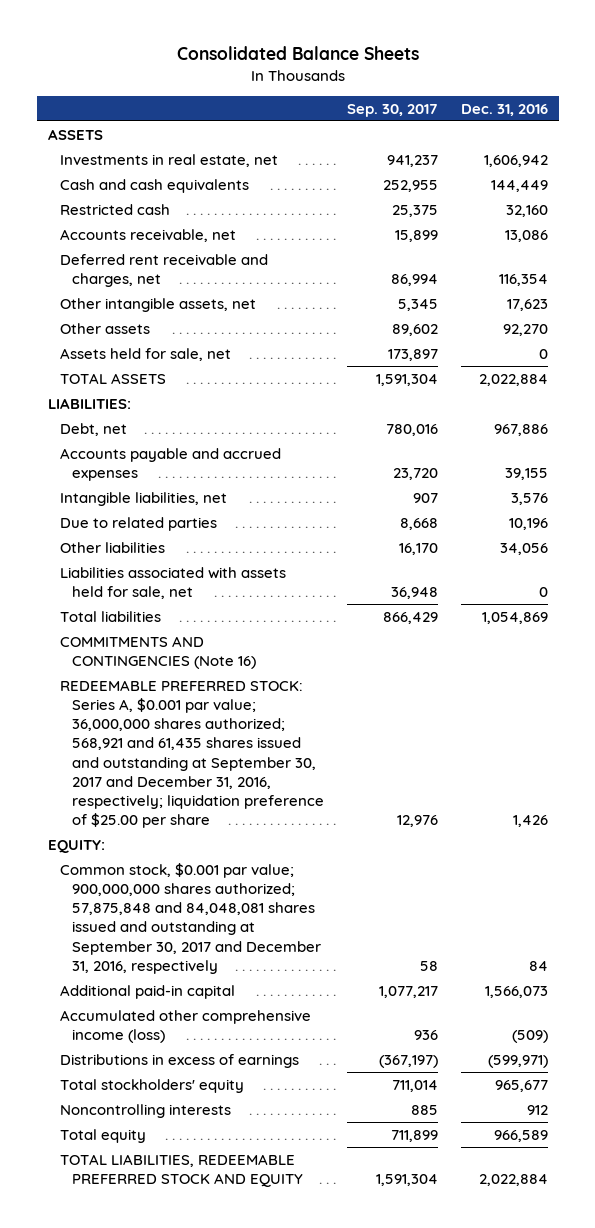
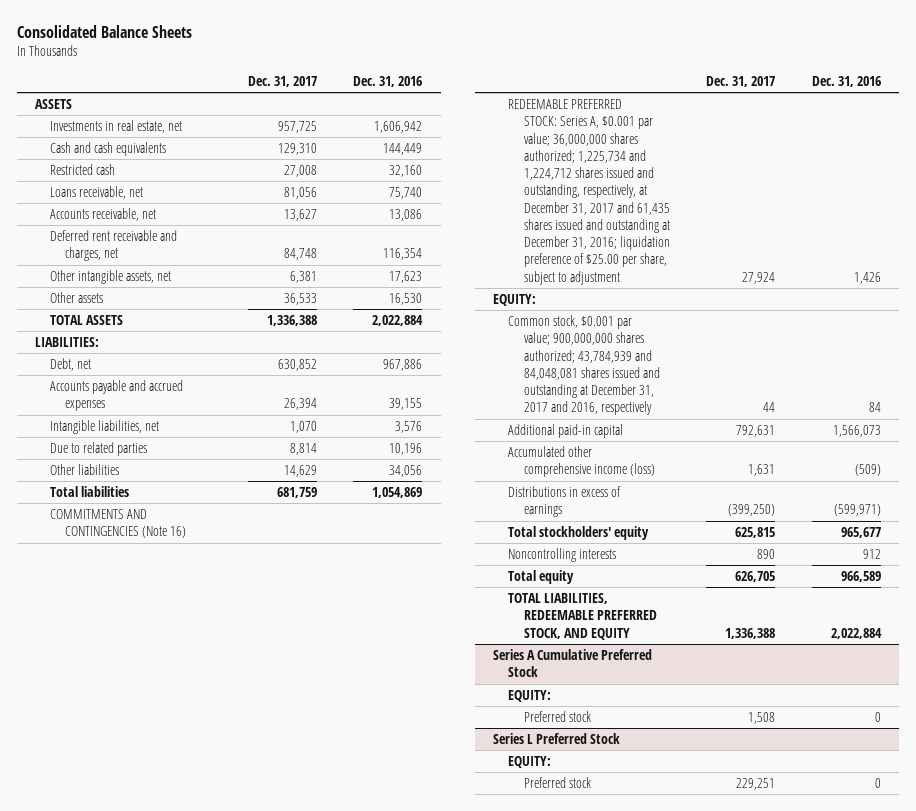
- | Sep. 30, 2017 | Dec. 31, 2016
+ | Dec. 31, 2017 | Dec. 31, 2016
+ Loans receivable, net | 81,056 | 75,740
- Other assets | 89,602 | 92,270
- Assets held for sale, net | 173,897 | 0
+ Other assets | 36,533 | 16,530
- Liabilities associated with assets held for sale, net | 36,948 | 0
- REDEEMABLE PREFERRED STOCK: Series A, $0.001 par value; 36,000,000 shares authorized; 568,921 and 61,435 shares issued and outstanding at September 30, 2017 and December 31, 2016, respectively; liquidation preference of $25.00 per share | 12,976 | 1,426
+ REDEEMABLE PREFERRED STOCK: Series A, $0.001 par value; 36,000,000 shares authorized; 1,225,734 and 1,224,712 shares issued and outstanding, respectively, at December 31, 2017 and 61,435 shares issued and outstanding at December 31, 2016; liquidation preference of $25.00 per share, subject to adjustment | 27,924 | 1,426
- Common stock, $0.001 par value; 900,000,000 shares authorized; 57,875,848 and 84,048,081 shares issued and outstanding at September 30, 2017 and December 31, 2016, respectively | 58 | 84
+ Common stock, $0.001 par value; 900,000,000 shares authorized; 43,784,939 and 84,048,081 shares issued and outstanding at December 31, 2017 and 2016, respectively | 44 | 84
- TOTAL LIABILITIES, REDEEMABLE PREFERRED STOCK AND EQUITY | 1,591,304 | 2,022,884
+ TOTAL LIABILITIES, REDEEMABLE PREFERRED STOCK, AND EQUITY | 1,336,388 | 2,022,884
+ Series A Cumulative Preferred Stock
+ EQUITY:
+ Preferred stock | 1,508 | 0
+ Series L Preferred Stock
+ EQUITY:
+ Preferred stock | 229,251 | 0

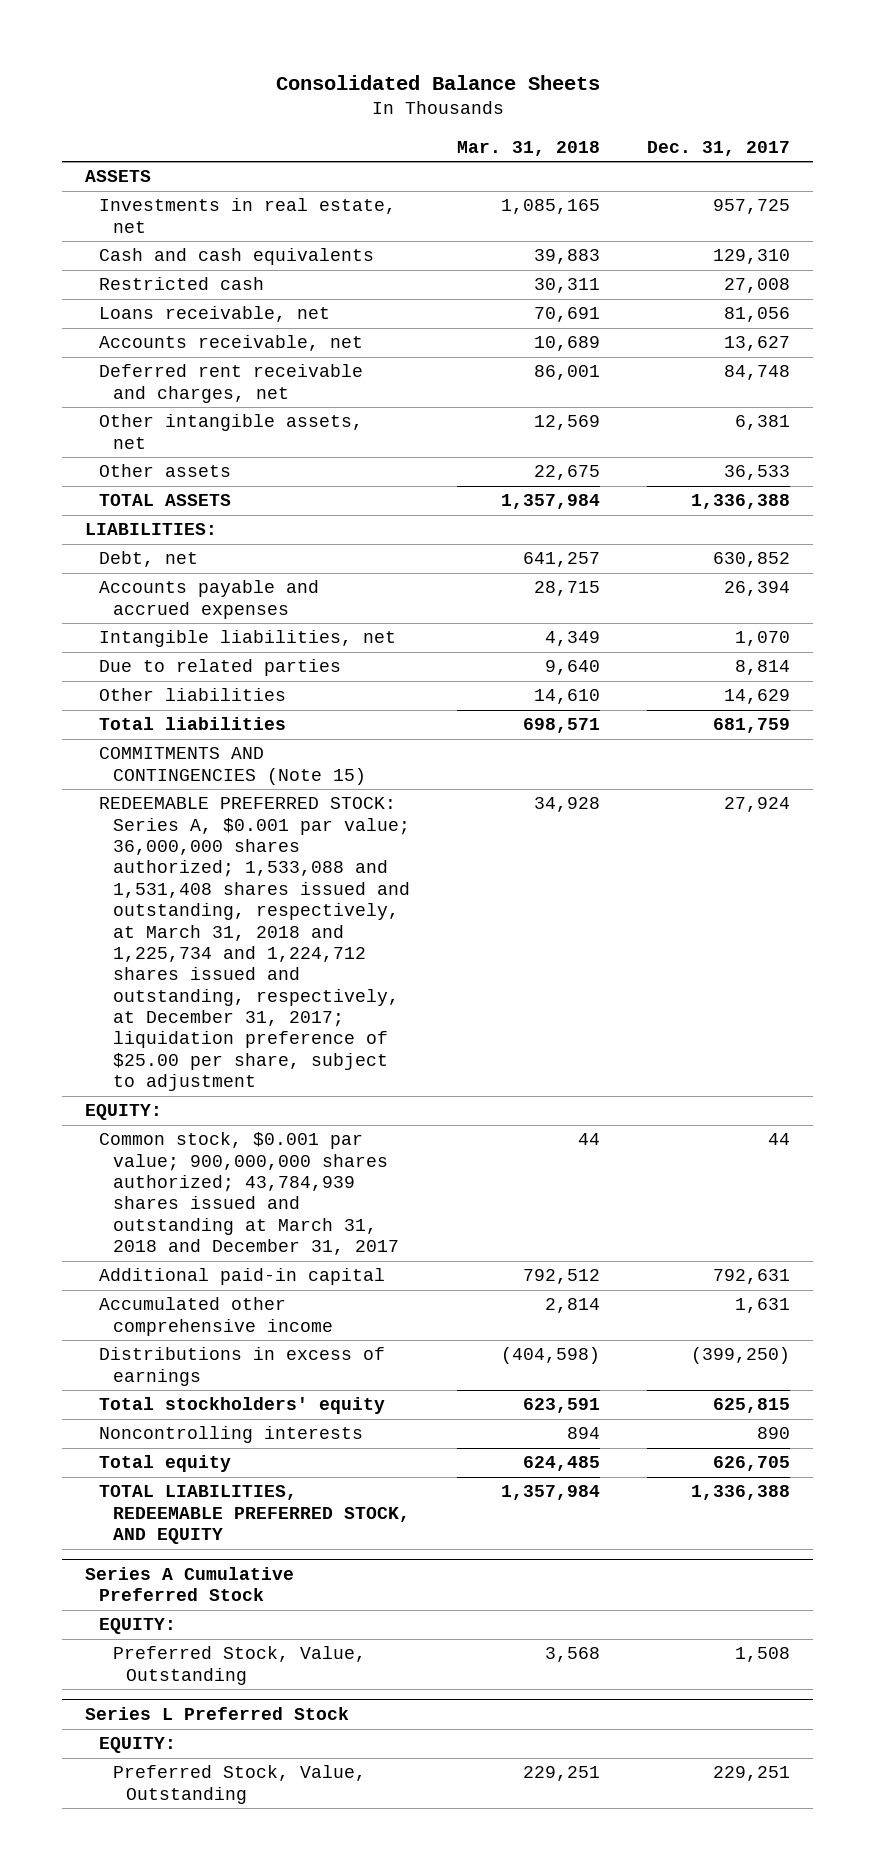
- | Dec. 31, 2017 | Dec. 31, 2016
+ | Mar. 31, 2018 | Dec. 31, 2017
- COMMITMENTS AND CONTINGENCIES (Note 16)
- REDEEMABLE PREFERRED STOCK: Series A, $0.001 par value; 36,000,000 shares authorized; 1,225,734 and 1,224,712 shares issued and outstanding, respectively, at December 31, 2017 and 61,435 shares issued and outstanding at December 31, 2016; liquidation preference of $25.00 per share, subject to adjustment | 27,924 | 1,426
+ COMMITMENTS AND CONTINGENCIES (Note 15)
+ REDEEMABLE PREFERRED STOCK: Series A, $0.001 par value; 36,000,000 shares authorized; 1,533,088 and 1,531,408 shares issued and outstanding, respectively, at March 31, 2018 and 1,225,734 and 1,224,712 shares issued and outstanding, respectively, at December 31, 2017; liquidation preference of $25.00 per share, subject to adjustment | 34,928 | 27,924
- Common stock, $0.001 par value; 900,000,000 shares authorized; 43,784,939 and 84,048,081 shares issued and outstanding at December 31, 2017 and 2016, respectively | 44 | 84
+ Common stock, $0.001 par value; 900,000,000 shares authorized; 43,784,939 shares issued and outstanding at March 31, 2018 and December 31, 2017 | 44 | 44
- Accumulated other comprehensive income (loss) | 1,631 | (509)
+ Accumulated other comprehensive income | 2,814 | 1,631
@ Series A Cumulative Preferred Stock
- Preferred stock | 1,508 | 0
+ Preferred Stock, Value, Outstanding | 3,568 | 1,508
@ Series L Preferred Stock
- Preferred stock | 229,251 | 0
+ Preferred Stock, Value, Outstanding | 229,251 | 229,251

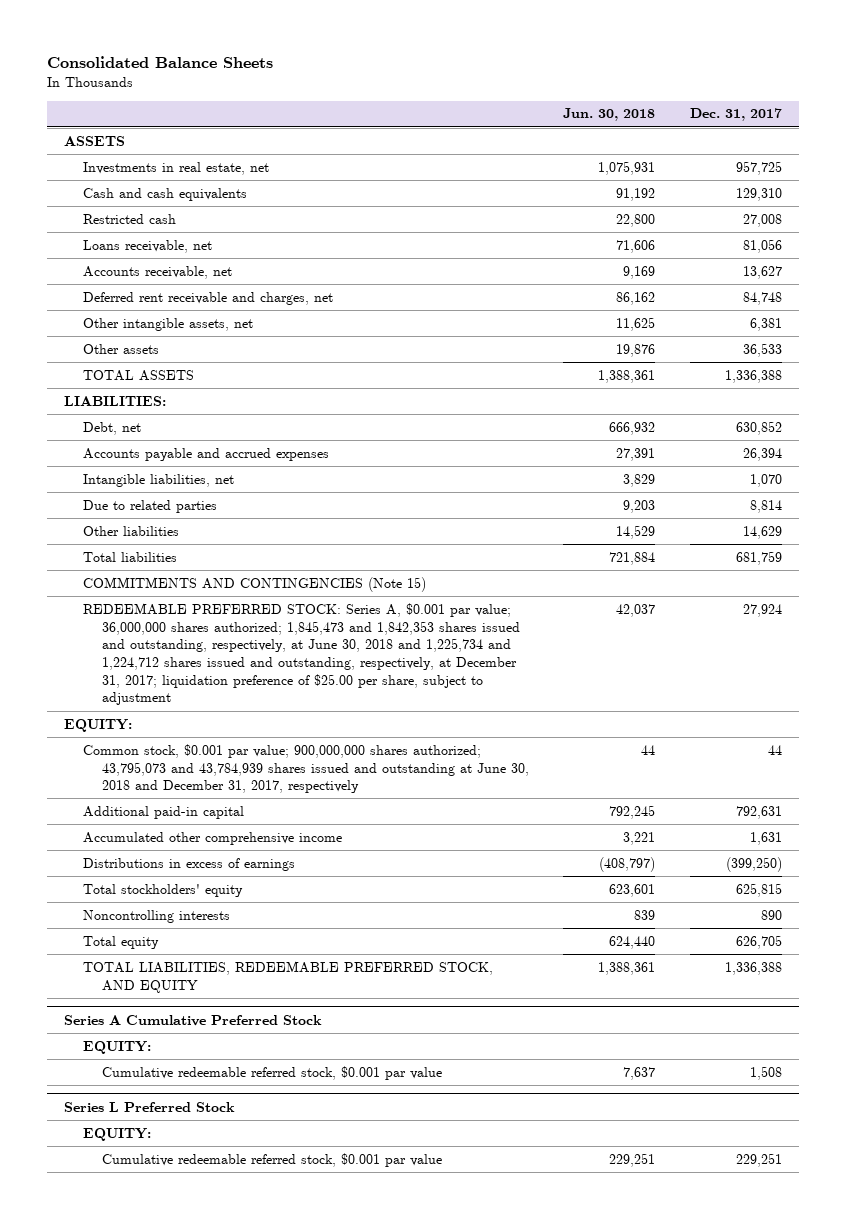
- | Mar. 31, 2018 | Dec. 31, 2017
+ | Jun. 30, 2018 | Dec. 31, 2017
- REDEEMABLE PREFERRED STOCK: Series A, $0.001 par value; 36,000,000 shares authorized; 1,533,088 and 1,531,408 shares issued and outstanding, respectively, at March 31, 2018 and 1,225,734 and 1,224,712 shares issued and outstanding, respectively, at December 31, 2017; liquidation preference of $25.00 per share, subject to adjustment | 34,928 | 27,924
+ REDEEMABLE PREFERRED STOCK: Series A, $0.001 par value; 36,000,000 shares authorized; 1,845,473 and 1,842,353 shares issued and outstanding, respectively, at June 30, 2018 and 1,225,734 and 1,224,712 shares issued and outstanding, respectively, at December 31, 2017; liquidation preference of $25.00 per share, subject to adjustment | 42,037 | 27,924
- Common stock, $0.001 par value; 900,000,000 shares authorized; 43,784,939 shares issued and outstanding at March 31, 2018 and December 31, 2017 | 44 | 44
+ Common stock, $0.001 par value; 900,000,000 shares authorized; 43,795,073 and 43,784,939 shares issued and outstanding at June 30, 2018 and December 31, 2017, respectively | 44 | 44
@ Series A Cumulative Preferred Stock
- Preferred Stock, Value, Outstanding | 3,568 | 1,508
+ Cumulative redeemable referred stock, $0.001 par value | 7,637 | 1,508
@ Series L Preferred Stock
- Preferred Stock, Value, Outstanding | 229,251 | 229,251
+ Cumulative redeemable referred stock, $0.001 par value | 229,251 | 229,251

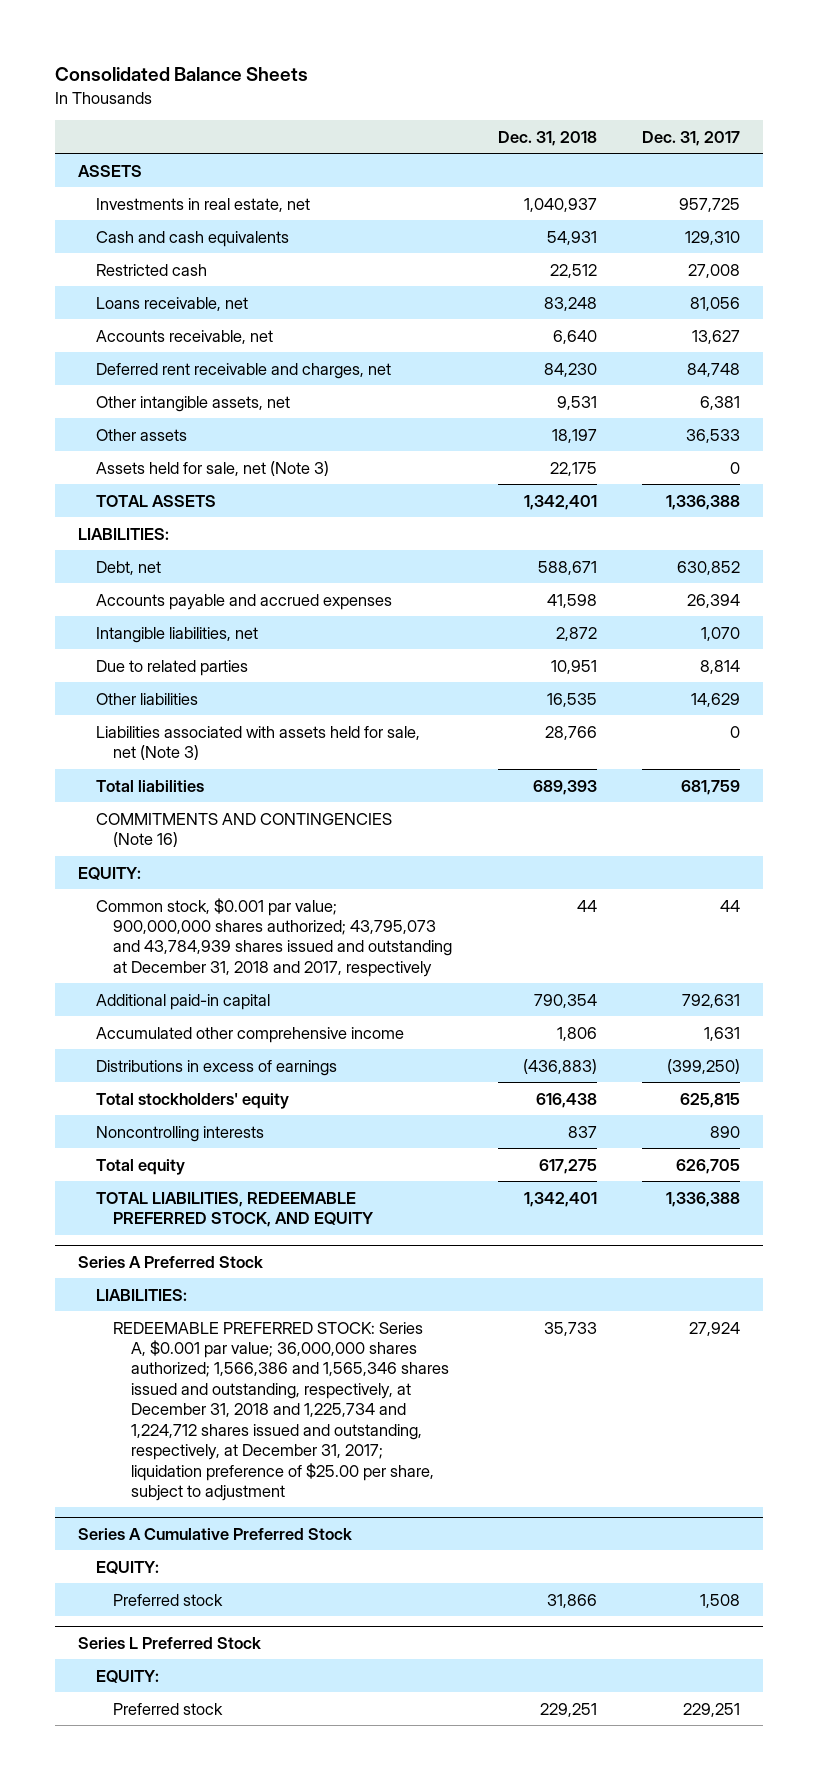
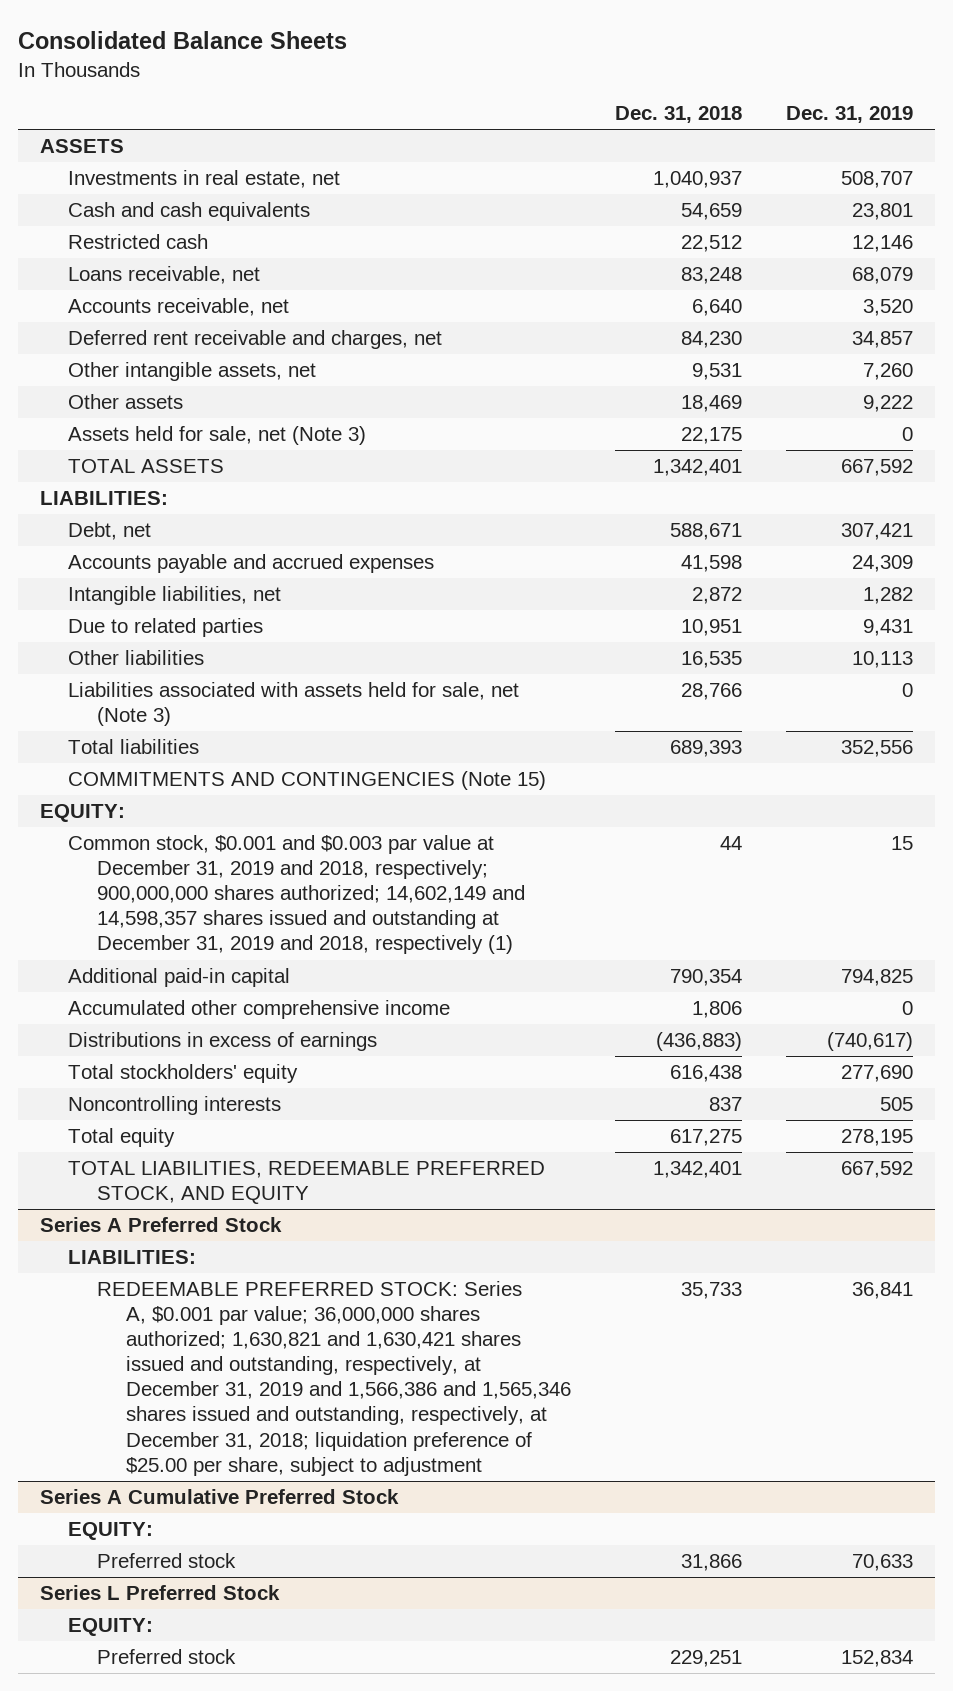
- | Dec. 31, 2018 | Dec. 31, 2017
+ | Dec. 31, 2018 | Dec. 31, 2019
- Cash and cash equivalents | 54,931 | 129,310
+ Cash and cash equivalents | 54,659 | 23,801
- Other assets | 18,197 | 36,533
+ Other assets | 18,469 | 9,222
- COMMITMENTS AND CONTINGENCIES (Note 16)
+ COMMITMENTS AND CONTINGENCIES (Note 15)
- Common stock, $0.001 par value; 900,000,000 shares authorized; 43,795,073 and 43,784,939 shares issued and outstanding at December 31, 2018 and 2017, respectively | 44 | 44
+ Common stock, $0.001 and $0.003 par value at December 31, 2019 and 2018, respectively; 900,000,000 shares authorized; 14,602,149 and 14,598,357 shares issued and outstanding at December 31, 2019 and 2018, respectively (1) | 44 | 15
@ Series A Preferred Stock
- REDEEMABLE PREFERRED STOCK: Series A, $0.001 par value; 36,000,000 shares authorized; 1,566,386 and 1,565,346 shares issued and outstanding, respectively, at December 31, 2018 and 1,225,734 and 1,224,712 shares issued and outstanding, respectively, at December 31, 2017; liquidation preference of $25.00 per share, subject to adjustment | 35,733 | 27,924
+ REDEEMABLE PREFERRED STOCK: Series A, $0.001 par value; 36,000,000 shares authorized; 1,630,821 and 1,630,421 shares issued and outstanding, respectively, at December 31, 2019 and 1,566,386 and 1,565,346 shares issued and outstanding, respectively, at December 31, 2018; liquidation preference of $25.00 per share, subject to adjustment | 35,733 | 36,841

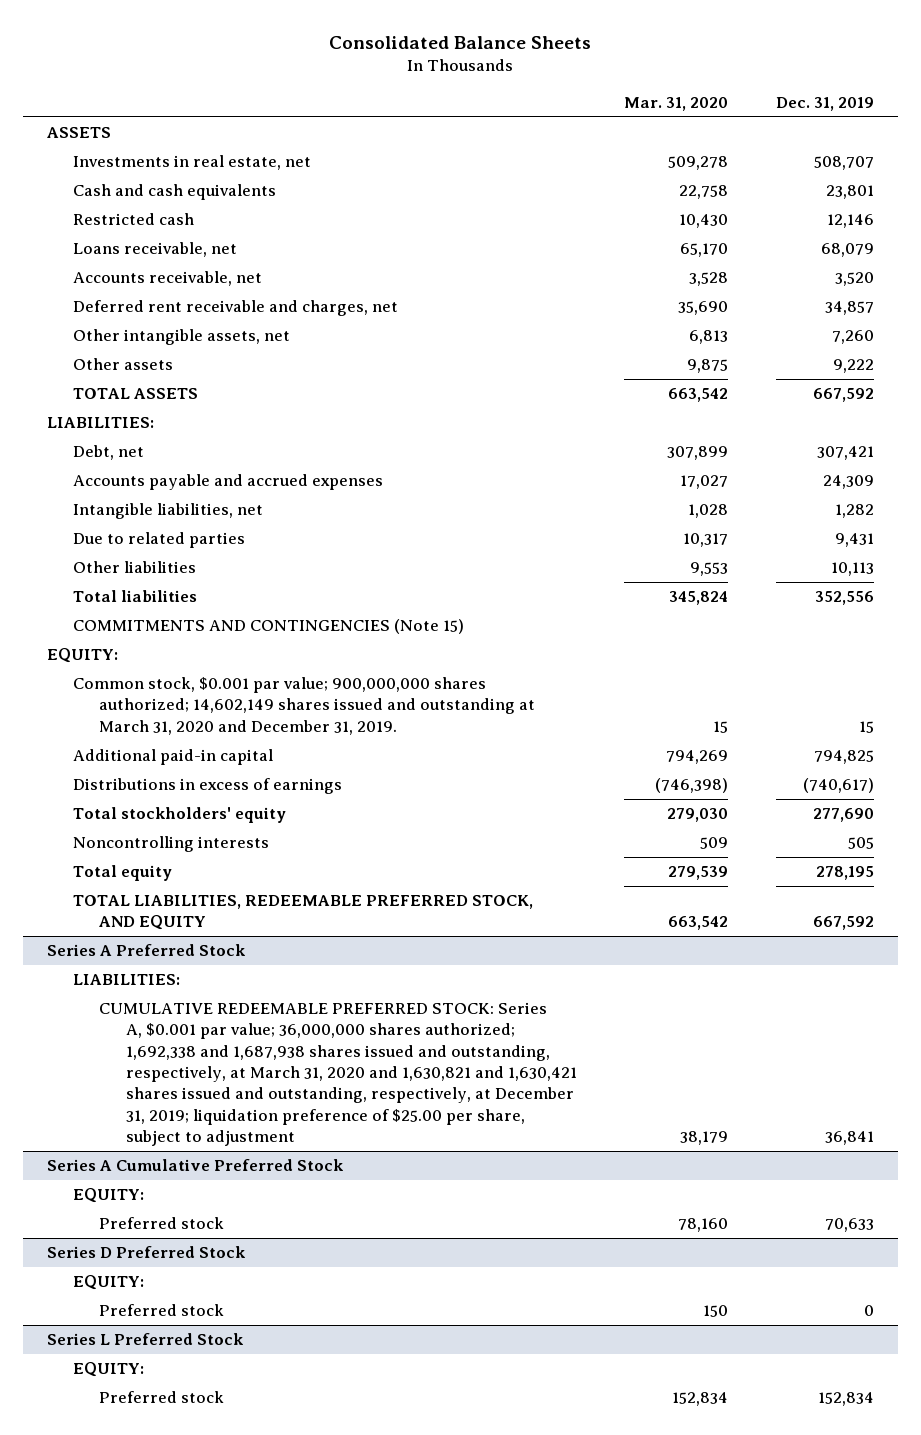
- | Dec. 31, 2018 | Dec. 31, 2019
+ | Mar. 31, 2020 | Dec. 31, 2019
- Assets held for sale, net (Note 3) | 22,175 | 0
- Liabilities associated with assets held for sale, net (Note 3) | 28,766 | 0
- Common stock, $0.001 and $0.003 par value at December 31, 2019 and 2018, respectively; 900,000,000 shares authorized; 14,602,149 and 14,598,357 shares issued and outstanding at December 31, 2019 and 2018, respectively (1) | 44 | 15
+ Common stock, $0.001 par value; 900,000,000 shares authorized; 14,602,149 shares issued and outstanding at March 31, 2020 and December 31, 2019. | 15 | 15
- Accumulated other comprehensive income | 1,806 | 0
@ Series A Preferred Stock
- REDEEMABLE PREFERRED STOCK: Series A, $0.001 par value; 36,000,000 shares authorized; 1,630,821 and 1,630,421 shares issued and outstanding, respectively, at December 31, 2019 and 1,566,386 and 1,565,346 shares issued and outstanding, respectively, at December 31, 2018; liquidation preference of $25.00 per share, subject to adjustment | 35,733 | 36,841
+ CUMULATIVE REDEEMABLE PREFERRED STOCK: Series A, $0.001 par value; 36,000,000 shares authorized; 1,692,338 and 1,687,938 shares issued and outstanding, respectively, at March 31, 2020 and 1,630,821 and 1,630,421 shares issued and outstanding, respectively, at December 31, 2019; liquidation preference of $25.00 per share, subject to adjustment | 38,179 | 36,841
+ Series D Preferred Stock
+ EQUITY:
+ Preferred stock | 150 | 0

